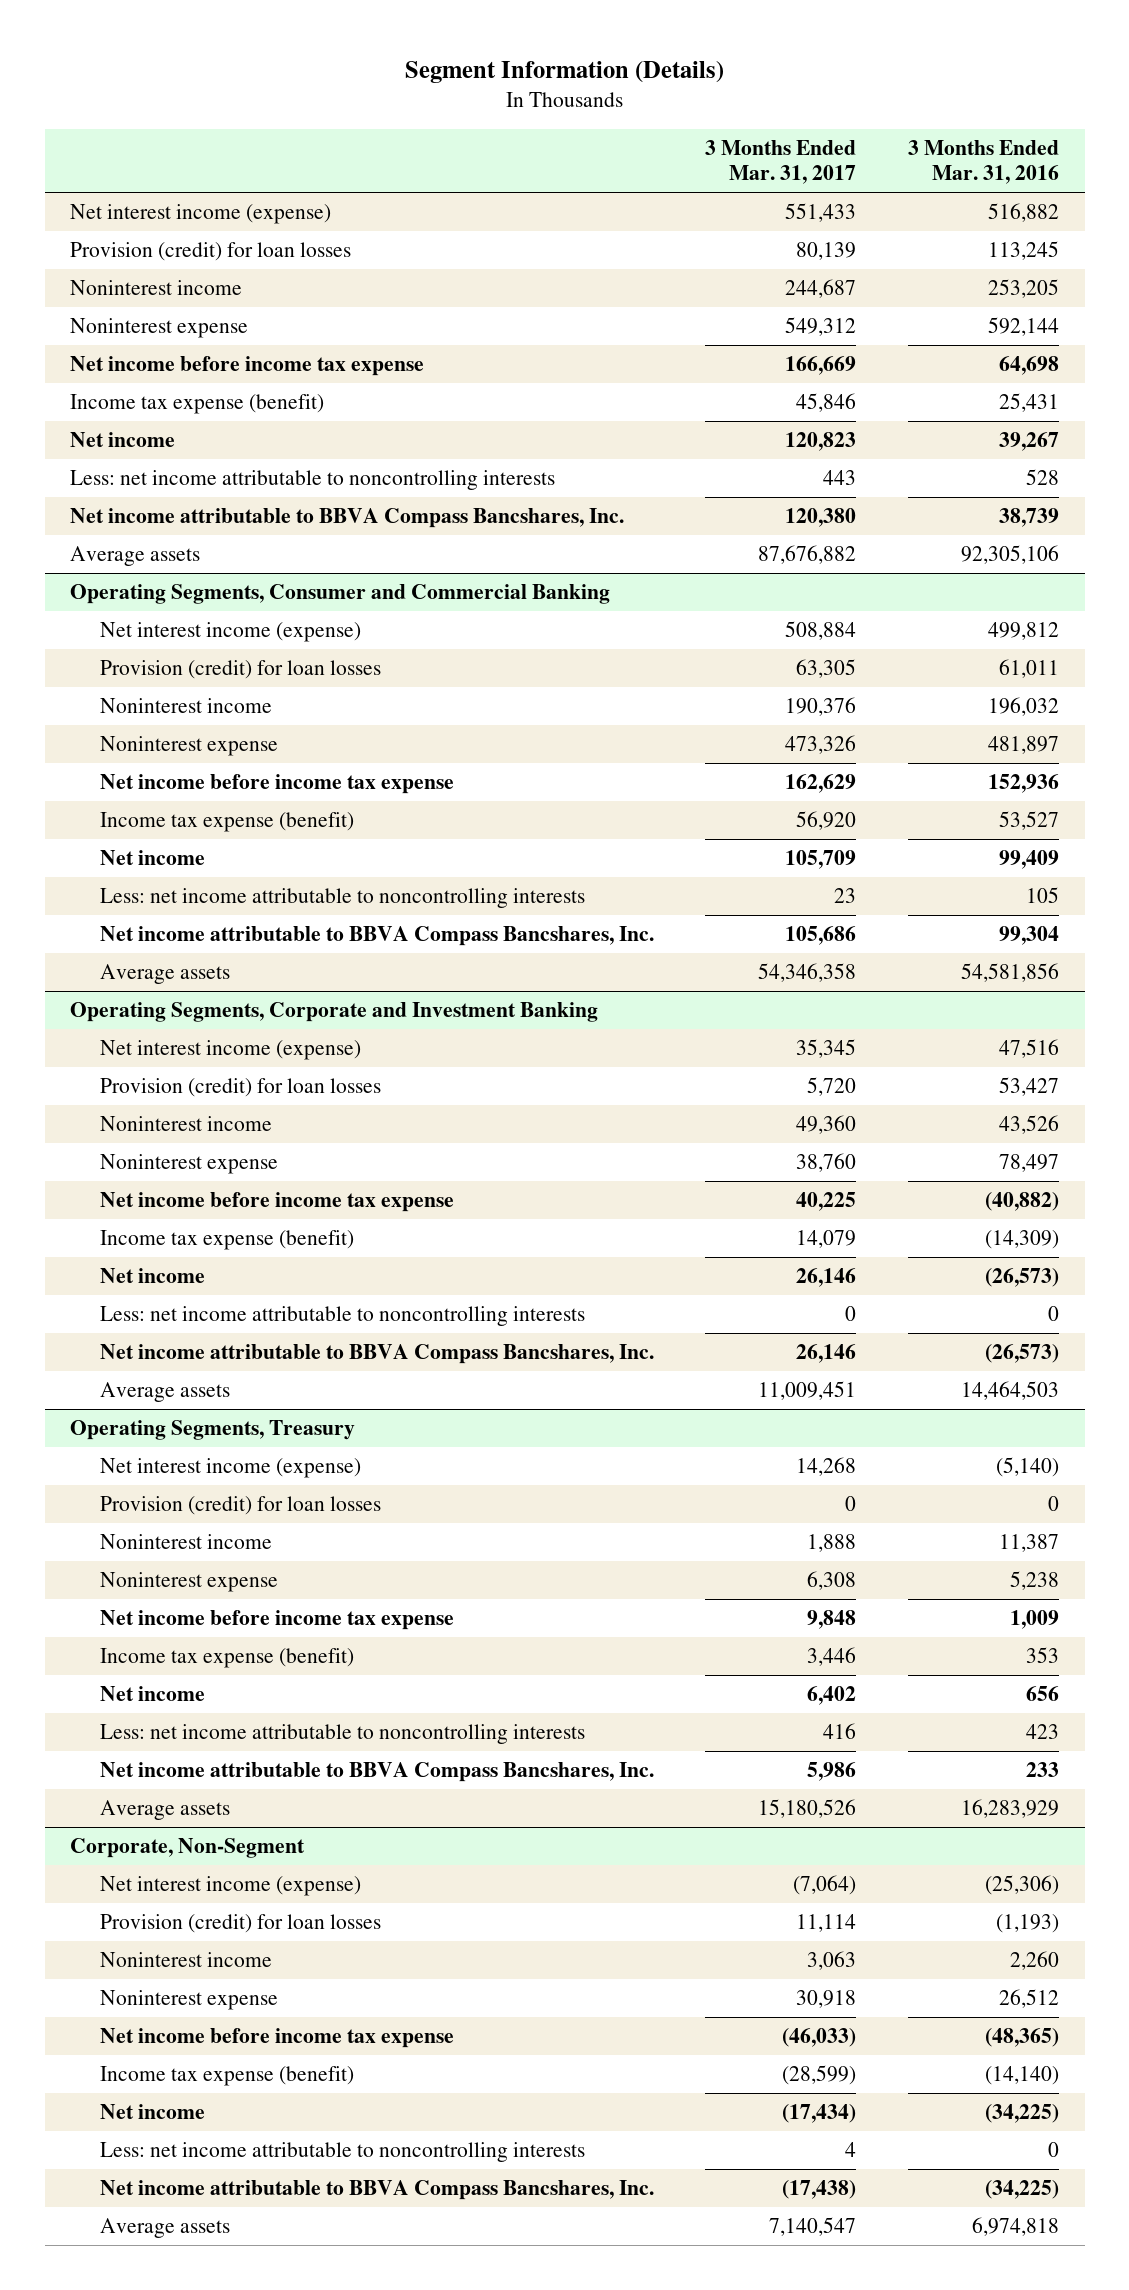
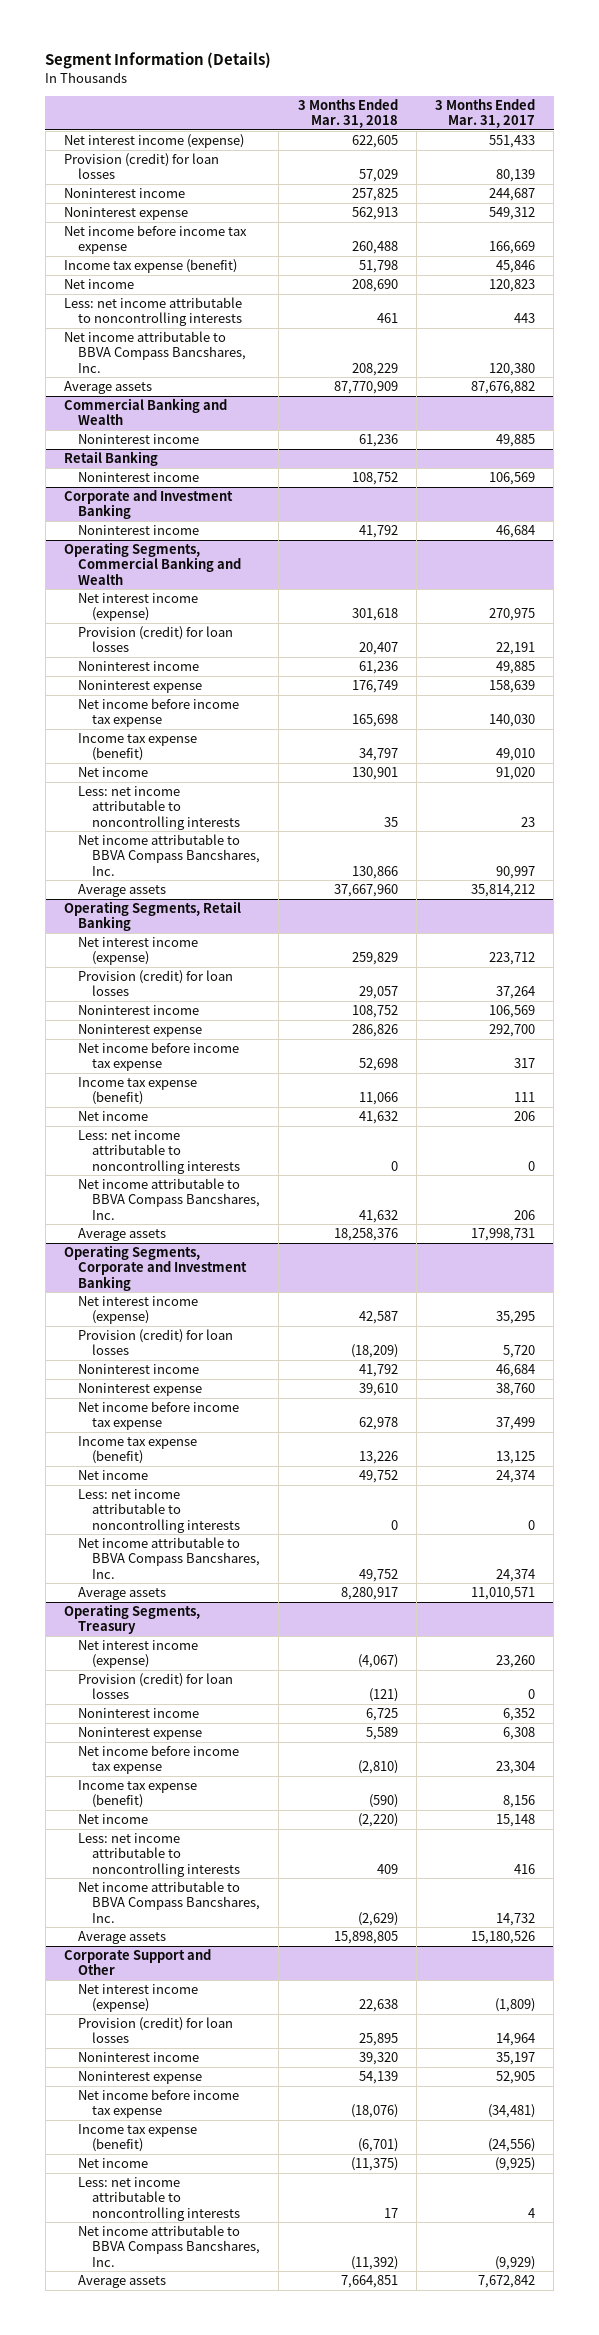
- | 3 Months Ended Mar. 31, 2017 | 3 Months Ended Mar. 31, 2016
+ | 3 Months Ended Mar. 31, 2018 | 3 Months Ended Mar. 31, 2017
- Operating Segments, Consumer and Commercial Banking
- Net interest income (expense) | 508,884 | 499,812
- Provision (credit) for loan losses | 63,305 | 61,011
- Noninterest income | 190,376 | 196,032
- Noninterest expense | 473,326 | 481,897
- Net income before income tax expense | 162,629 | 152,936
- Income tax expense (benefit) | 56,920 | 53,527
- Net income | 105,709 | 99,409
+ Commercial Banking and Wealth
+ Noninterest income | 61,236 | 49,885
+ Retail Banking
+ Noninterest income | 108,752 | 106,569
+ Corporate and Investment Banking
+ Noninterest income | 41,792 | 46,684
+ Operating Segments, Commercial Banking and Wealth
+ Net interest income (expense) | 301,618 | 270,975
+ Provision (credit) for loan losses | 20,407 | 22,191
+ Noninterest income | 61,236 | 49,885
+ Noninterest expense | 176,749 | 158,639
+ Net income before income tax expense | 165,698 | 140,030
+ Income tax expense (benefit) | 34,797 | 49,010
+ Net income | 130,901 | 91,020
- Net income attributable to BBVA Compass Bancshares, Inc. | 105,686 | 99,304
- Average assets | 54,346,358 | 54,581,856
+ Net income attributable to BBVA Compass Bancshares, Inc. | 130,866 | 90,997
+ Average assets | 37,667,960 | 35,814,212
+ Operating Segments, Retail Banking
+ Net interest income (expense) | 259,829 | 223,712
+ Provision (credit) for loan losses | 29,057 | 37,264
+ Noninterest income | 108,752 | 106,569
+ Noninterest expense | 286,826 | 292,700
+ Net income before income tax expense | 52,698 | 317
+ Income tax expense (benefit) | 11,066 | 111
+ Net income | 41,632 | 206
+ Less: net income attributable to noncontrolling interests | 0 | 0
+ Net income attributable to BBVA Compass Bancshares, Inc. | 41,632 | 206
+ Average assets | 18,258,376 | 17,998,731
@ Operating Segments, Corporate and Investment Banking
- Net interest income (expense) | 35,345 | 47,516
+ Net interest income (expense) | 42,587 | 35,295
- Noninterest income | 49,360 | 43,526
+ Noninterest income | 41,792 | 46,684
- Net income before income tax expense | 40,225 | (40,882)
- Income tax expense (benefit) | 14,079 | (14,309)
- Net income | 26,146 | (26,573)
+ Net income before income tax expense | 62,978 | 37,499
+ Income tax expense (benefit) | 13,226 | 13,125
+ Net income | 49,752 | 24,374
- Net income attributable to BBVA Compass Bancshares, Inc. | 26,146 | (26,573)
- Average assets | 11,009,451 | 14,464,503
+ Net income attributable to BBVA Compass Bancshares, Inc. | 49,752 | 24,374
+ Average assets | 8,280,917 | 11,010,571
@ Operating Segments, Treasury
- Net interest income (expense) | 14,268 | (5,140)
+ Net interest income (expense) | (4,067) | 23,260
- Noninterest income | 1,888 | 11,387
+ Noninterest income | 6,725 | 6,352
- Net income before income tax expense | 9,848 | 1,009
- Income tax expense (benefit) | 3,446 | 353
- Net income | 6,402 | 656
+ Net income before income tax expense | (2,810) | 23,304
+ Income tax expense (benefit) | (590) | 8,156
+ Net income | (2,220) | 15,148
- Net income attributable to BBVA Compass Bancshares, Inc. | 5,986 | 233
+ Net income attributable to BBVA Compass Bancshares, Inc. | (2,629) | 14,732
- Corporate, Non-Segment
- Net interest income (expense) | (7,064) | (25,306)
- Provision (credit) for loan losses | 11,114 | (1,193)
- Noninterest income | 3,063 | 2,260
- Noninterest expense | 30,918 | 26,512
- Net income before income tax expense | (46,033) | (48,365)
- Income tax expense (benefit) | (28,599) | (14,140)
- Net income | (17,434) | (34,225)
+ Corporate Support and Other
+ Net interest income (expense) | 22,638 | (1,809)
+ Provision (credit) for loan losses | 25,895 | 14,964
+ Noninterest income | 39,320 | 35,197
+ Noninterest expense | 54,139 | 52,905
+ Net income before income tax expense | (18,076) | (34,481)
+ Income tax expense (benefit) | (6,701) | (24,556)
+ Net income | (11,375) | (9,925)
- Net income attributable to BBVA Compass Bancshares, Inc. | (17,438) | (34,225)
- Average assets | 7,140,547 | 6,974,818
+ Net income attributable to BBVA Compass Bancshares, Inc. | (11,392) | (9,929)
+ Average assets | 7,664,851 | 7,672,842

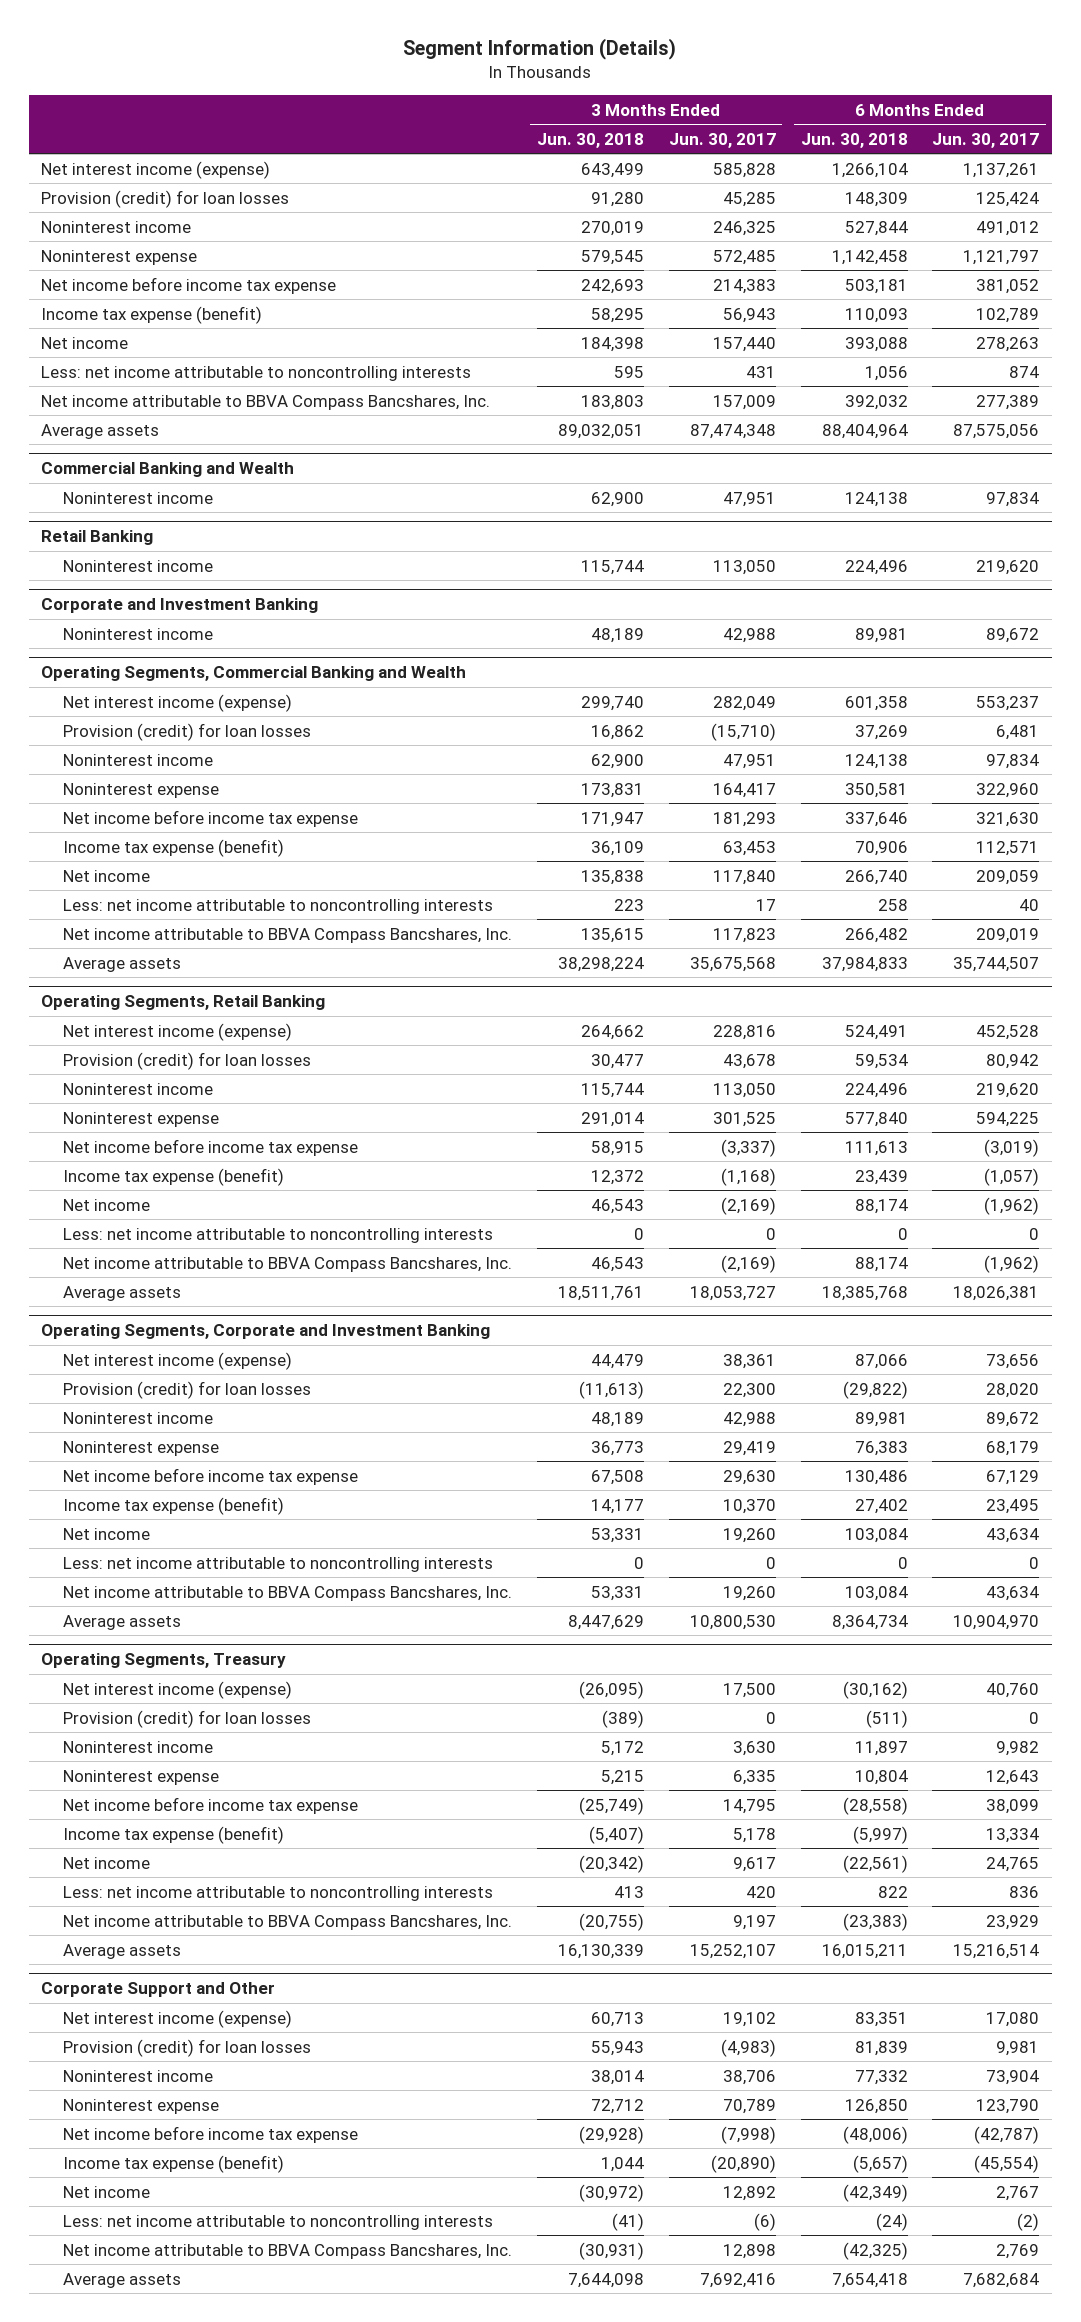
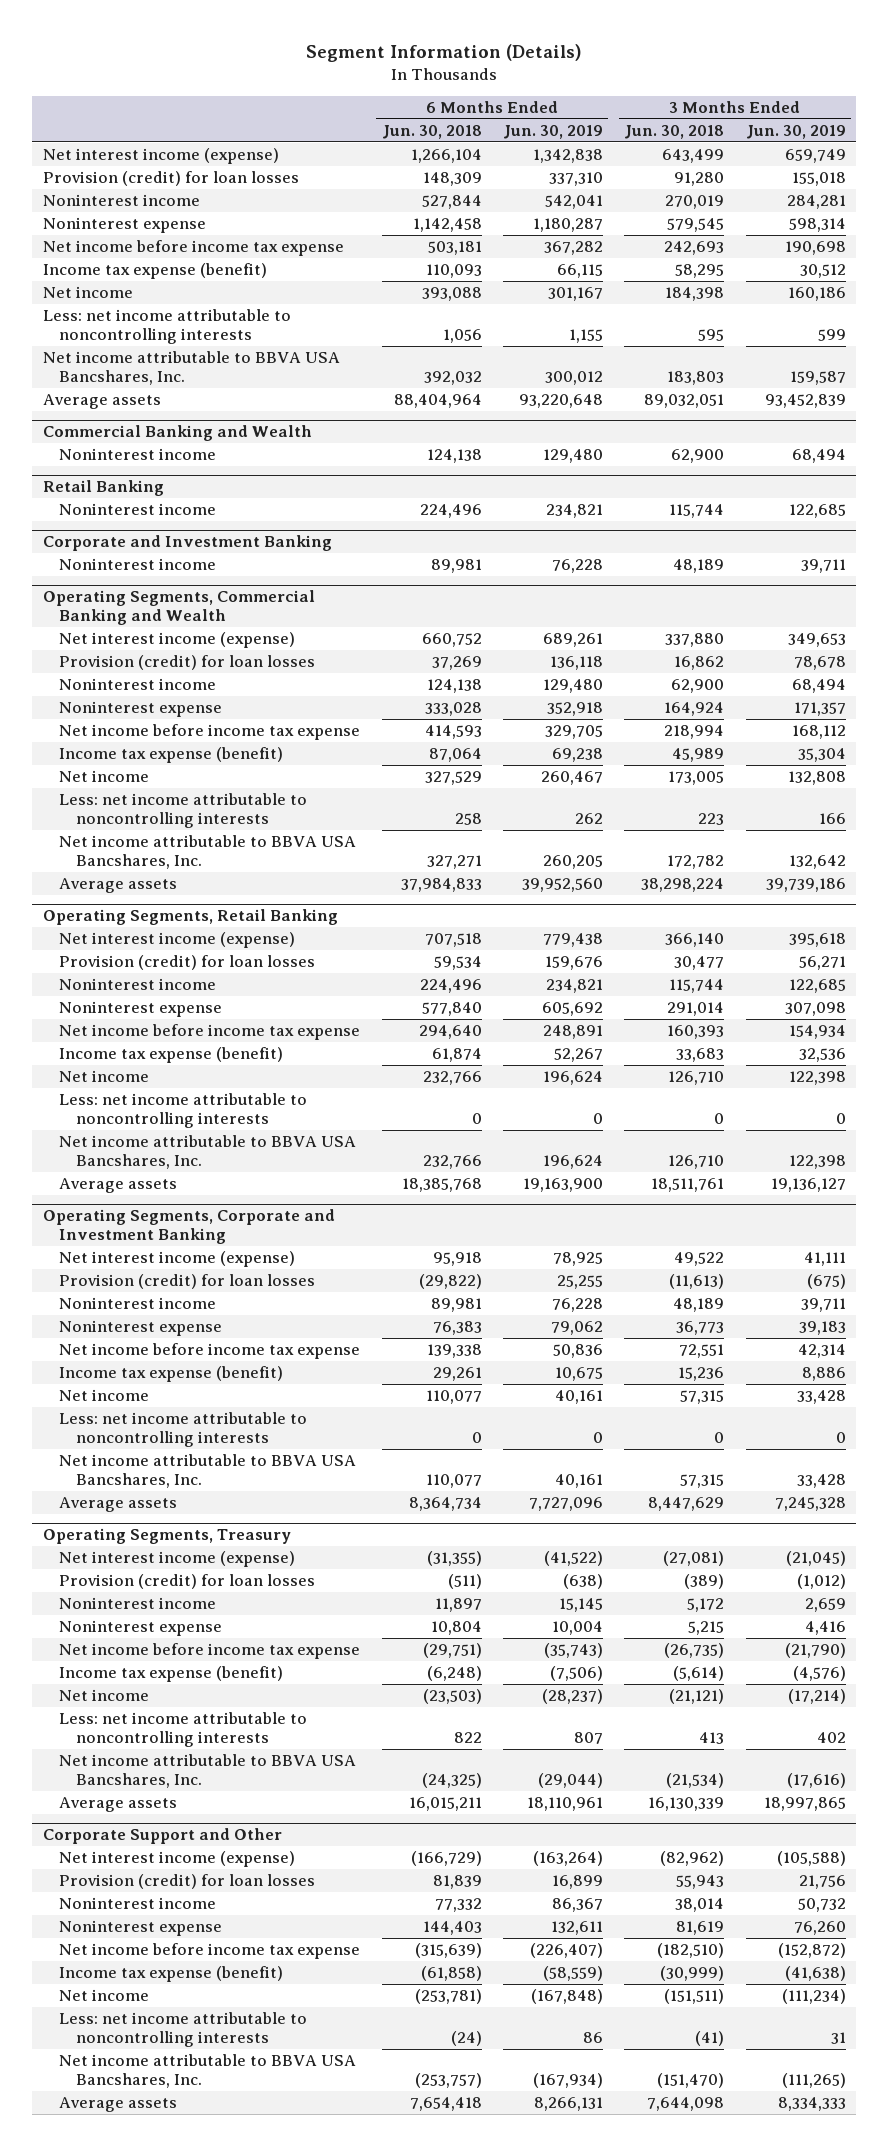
- | 3 Months Ended Jun. 30, 2018 | 3 Months Ended Jun. 30, 2017 | 6 Months Ended Jun. 30, 2018 | 6 Months Ended Jun. 30, 2017
+ | 6 Months Ended Jun. 30, 2018 | 6 Months Ended Jun. 30, 2019 | 3 Months Ended Jun. 30, 2018 | 3 Months Ended Jun. 30, 2019
- Net income attributable to BBVA Compass Bancshares, Inc. | 183,803 | 157,009 | 392,032 | 277,389
+ Net income attributable to BBVA USA Bancshares, Inc. | 392,032 | 300,012 | 183,803 | 159,587
@ Operating Segments, Commercial Banking and Wealth
- Net interest income (expense) | 299,740 | 282,049 | 601,358 | 553,237
+ Net interest income (expense) | 660,752 | 689,261 | 337,880 | 349,653
- Noninterest expense | 173,831 | 164,417 | 350,581 | 322,960
- Net income before income tax expense | 171,947 | 181,293 | 337,646 | 321,630
- Income tax expense (benefit) | 36,109 | 63,453 | 70,906 | 112,571
- Net income | 135,838 | 117,840 | 266,740 | 209,059
+ Noninterest expense | 333,028 | 352,918 | 164,924 | 171,357
+ Net income before income tax expense | 414,593 | 329,705 | 218,994 | 168,112
+ Income tax expense (benefit) | 87,064 | 69,238 | 45,989 | 35,304
+ Net income | 327,529 | 260,467 | 173,005 | 132,808
- Net income attributable to BBVA Compass Bancshares, Inc. | 135,615 | 117,823 | 266,482 | 209,019
+ Net income attributable to BBVA USA Bancshares, Inc. | 327,271 | 260,205 | 172,782 | 132,642
@ Operating Segments, Retail Banking
- Net interest income (expense) | 264,662 | 228,816 | 524,491 | 452,528
+ Net interest income (expense) | 707,518 | 779,438 | 366,140 | 395,618
- Net income before income tax expense | 58,915 | (3,337) | 111,613 | (3,019)
- Income tax expense (benefit) | 12,372 | (1,168) | 23,439 | (1,057)
- Net income | 46,543 | (2,169) | 88,174 | (1,962)
+ Net income before income tax expense | 294,640 | 248,891 | 160,393 | 154,934
+ Income tax expense (benefit) | 61,874 | 52,267 | 33,683 | 32,536
+ Net income | 232,766 | 196,624 | 126,710 | 122,398
- Net income attributable to BBVA Compass Bancshares, Inc. | 46,543 | (2,169) | 88,174 | (1,962)
+ Net income attributable to BBVA USA Bancshares, Inc. | 232,766 | 196,624 | 126,710 | 122,398
@ Operating Segments, Corporate and Investment Banking
- Net interest income (expense) | 44,479 | 38,361 | 87,066 | 73,656
+ Net interest income (expense) | 95,918 | 78,925 | 49,522 | 41,111
- Net income before income tax expense | 67,508 | 29,630 | 130,486 | 67,129
- Income tax expense (benefit) | 14,177 | 10,370 | 27,402 | 23,495
- Net income | 53,331 | 19,260 | 103,084 | 43,634
+ Net income before income tax expense | 139,338 | 50,836 | 72,551 | 42,314
+ Income tax expense (benefit) | 29,261 | 10,675 | 15,236 | 8,886
+ Net income | 110,077 | 40,161 | 57,315 | 33,428
- Net income attributable to BBVA Compass Bancshares, Inc. | 53,331 | 19,260 | 103,084 | 43,634
+ Net income attributable to BBVA USA Bancshares, Inc. | 110,077 | 40,161 | 57,315 | 33,428
@ Operating Segments, Treasury
- Net interest income (expense) | (26,095) | 17,500 | (30,162) | 40,760
+ Net interest income (expense) | (31,355) | (41,522) | (27,081) | (21,045)
- Net income before income tax expense | (25,749) | 14,795 | (28,558) | 38,099
- Income tax expense (benefit) | (5,407) | 5,178 | (5,997) | 13,334
- Net income | (20,342) | 9,617 | (22,561) | 24,765
+ Net income before income tax expense | (29,751) | (35,743) | (26,735) | (21,790)
+ Income tax expense (benefit) | (6,248) | (7,506) | (5,614) | (4,576)
+ Net income | (23,503) | (28,237) | (21,121) | (17,214)
- Net income attributable to BBVA Compass Bancshares, Inc. | (20,755) | 9,197 | (23,383) | 23,929
+ Net income attributable to BBVA USA Bancshares, Inc. | (24,325) | (29,044) | (21,534) | (17,616)
@ Corporate Support and Other
- Net interest income (expense) | 60,713 | 19,102 | 83,351 | 17,080
+ Net interest income (expense) | (166,729) | (163,264) | (82,962) | (105,588)
- Noninterest expense | 72,712 | 70,789 | 126,850 | 123,790
- Net income before income tax expense | (29,928) | (7,998) | (48,006) | (42,787)
- Income tax expense (benefit) | 1,044 | (20,890) | (5,657) | (45,554)
- Net income | (30,972) | 12,892 | (42,349) | 2,767
+ Noninterest expense | 144,403 | 132,611 | 81,619 | 76,260
+ Net income before income tax expense | (315,639) | (226,407) | (182,510) | (152,872)
+ Income tax expense (benefit) | (61,858) | (58,559) | (30,999) | (41,638)
+ Net income | (253,781) | (167,848) | (151,511) | (111,234)
- Net income attributable to BBVA Compass Bancshares, Inc. | (30,931) | 12,898 | (42,325) | 2,769
+ Net income attributable to BBVA USA Bancshares, Inc. | (253,757) | (167,934) | (151,470) | (111,265)

